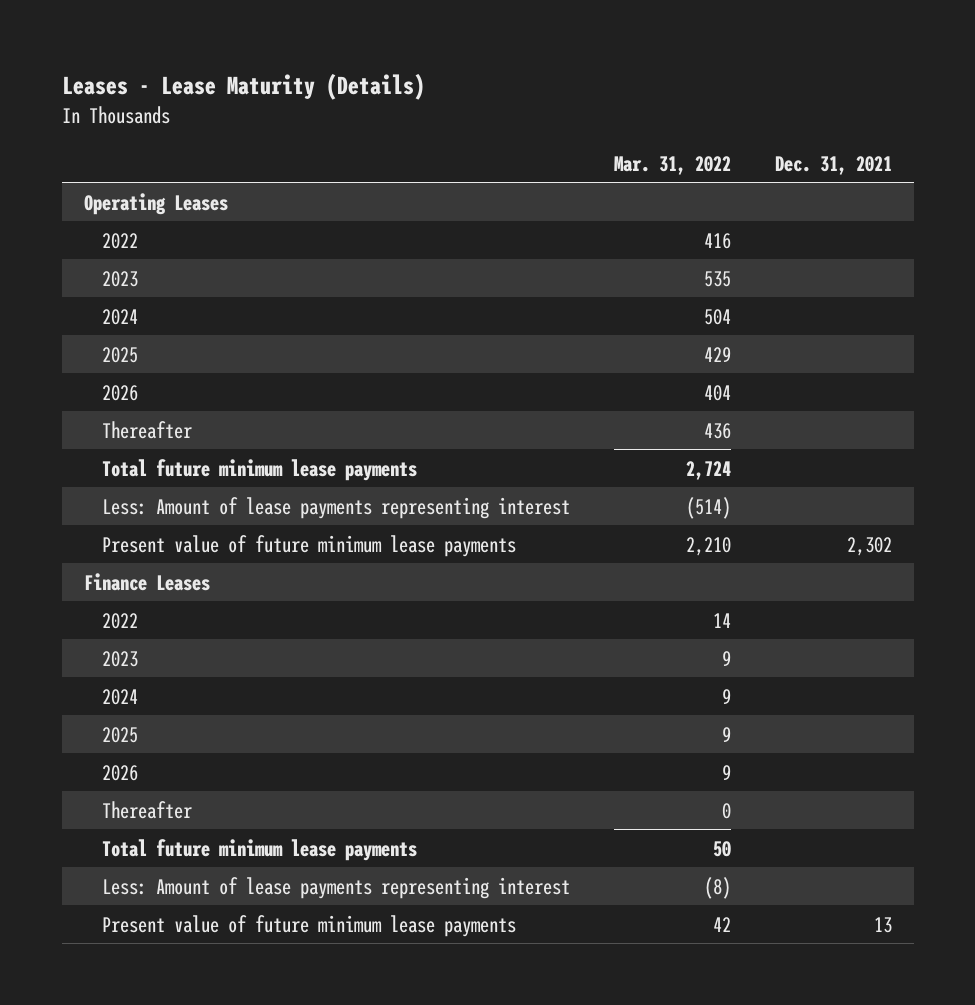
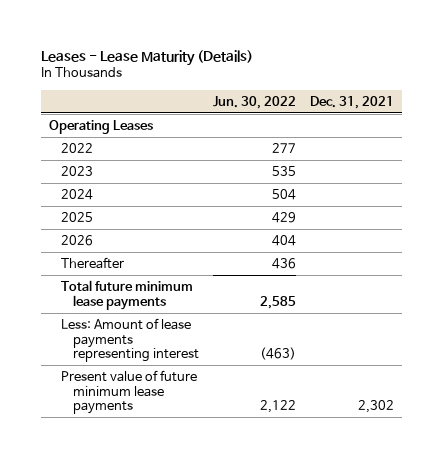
- | Mar. 31, 2022 | Dec. 31, 2021
+ | Jun. 30, 2022 | Dec. 31, 2021
- Finance Leases
- 2022 | 14 |
- 2023 | 9 |
- 2024 | 9 |
- 2025 | 9 |
- 2026 | 9 |
- Thereafter | 0 |
- Total future minimum lease payments | 50 |
- Less: Amount of lease payments representing interest | (8) |
- Present value of future minimum lease payments | 42 | 13

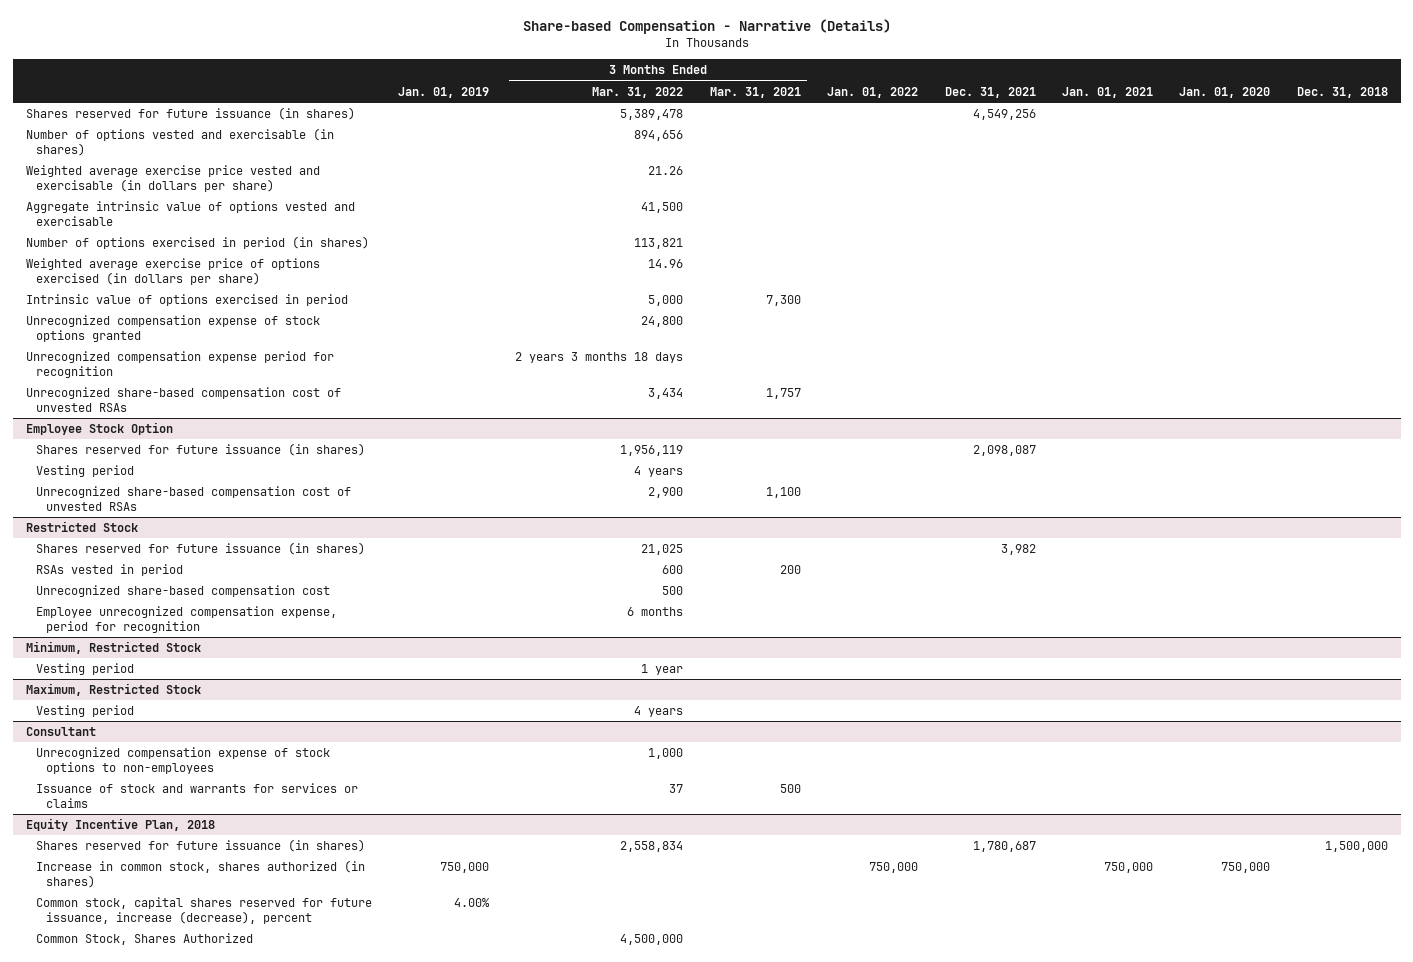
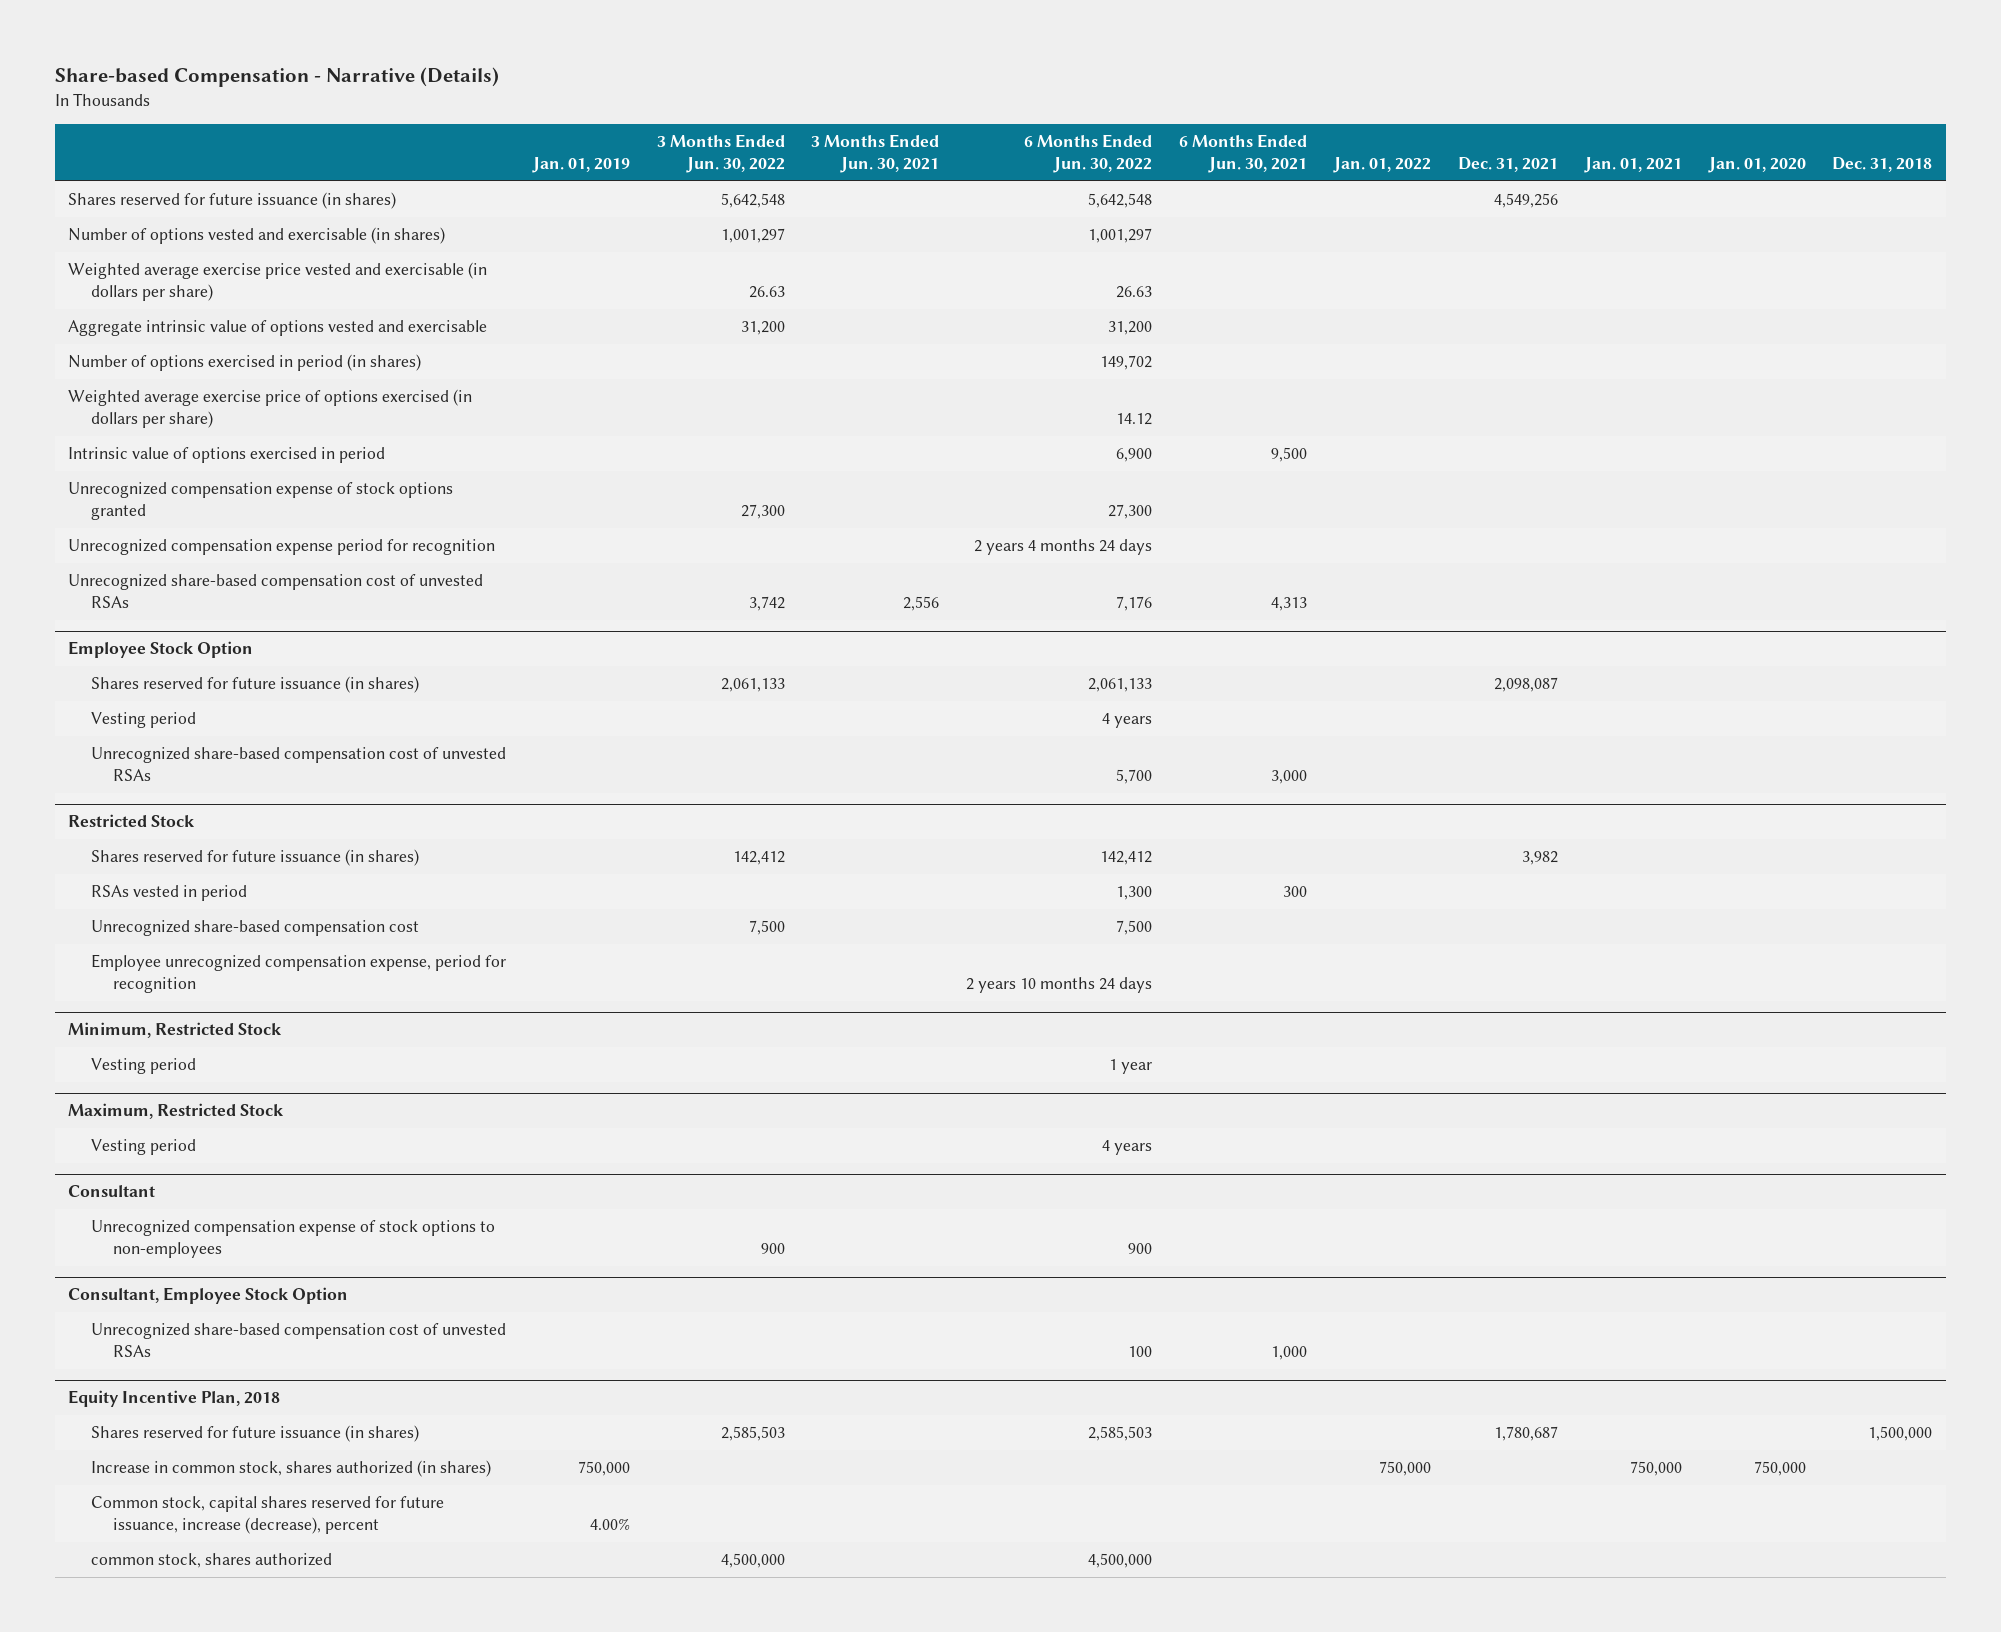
- | Jan. 01, 2019 | 3 Months Ended Mar. 31, 2022 | 3 Months Ended Mar. 31, 2021 | Jan. 01, 2022 | Dec. 31, 2021 | Jan. 01, 2021 | Jan. 01, 2020 | Dec. 31, 2018
+ | Jan. 01, 2019 | 3 Months Ended Jun. 30, 2022 | 3 Months Ended Jun. 30, 2021 | 6 Months Ended Jun. 30, 2022 | 6 Months Ended Jun. 30, 2021 | Jan. 01, 2022 | Dec. 31, 2021 | Jan. 01, 2021 | Jan. 01, 2020 | Dec. 31, 2018
@ Consultant
- Issuance of stock and warrants for services or claims | | 37 | 500 | | | | |
+ Consultant, Employee Stock Option
+ Unrecognized share-based compensation cost of unvested RSAs | | | | 100 | 1,000 | | | | |
@ Equity Incentive Plan, 2018
- Common Stock, Shares Authorized | | 4,500,000 | | | | | |
+ common stock, shares authorized | | 4,500,000 | | 4,500,000 | | | | | |

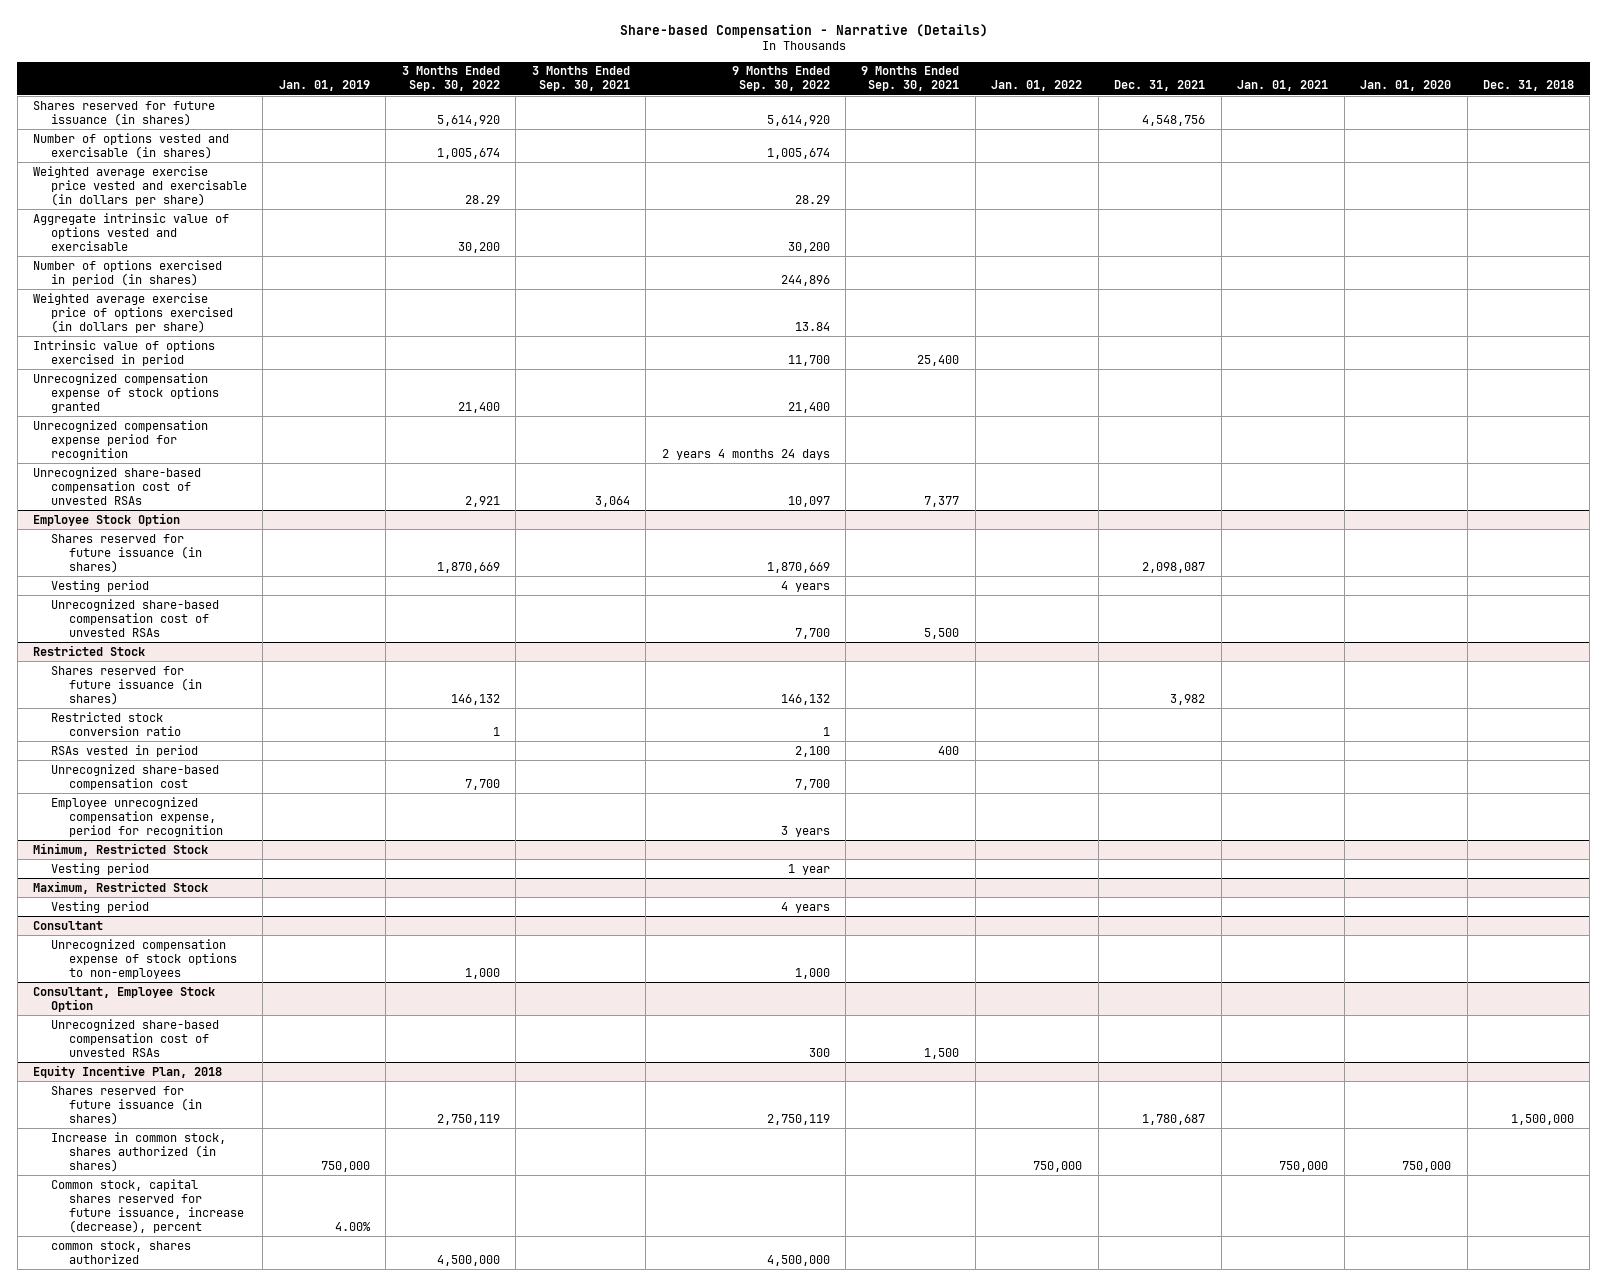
- | Jan. 01, 2019 | 3 Months Ended Jun. 30, 2022 | 3 Months Ended Jun. 30, 2021 | 6 Months Ended Jun. 30, 2022 | 6 Months Ended Jun. 30, 2021 | Jan. 01, 2022 | Dec. 31, 2021 | Jan. 01, 2021 | Jan. 01, 2020 | Dec. 31, 2018
+ | Jan. 01, 2019 | 3 Months Ended Sep. 30, 2022 | 3 Months Ended Sep. 30, 2021 | 9 Months Ended Sep. 30, 2022 | 9 Months Ended Sep. 30, 2021 | Jan. 01, 2022 | Dec. 31, 2021 | Jan. 01, 2021 | Jan. 01, 2020 | Dec. 31, 2018
- Shares reserved for future issuance (in shares) | | 5,642,548 | | 5,642,548 | | | 4,549,256 | | |
+ Shares reserved for future issuance (in shares) | | 5,614,920 | | 5,614,920 | | | 4,548,756 | | |
@ Restricted Stock
+ Restricted stock conversion ratio | | 1 | | 1 | | | | | |

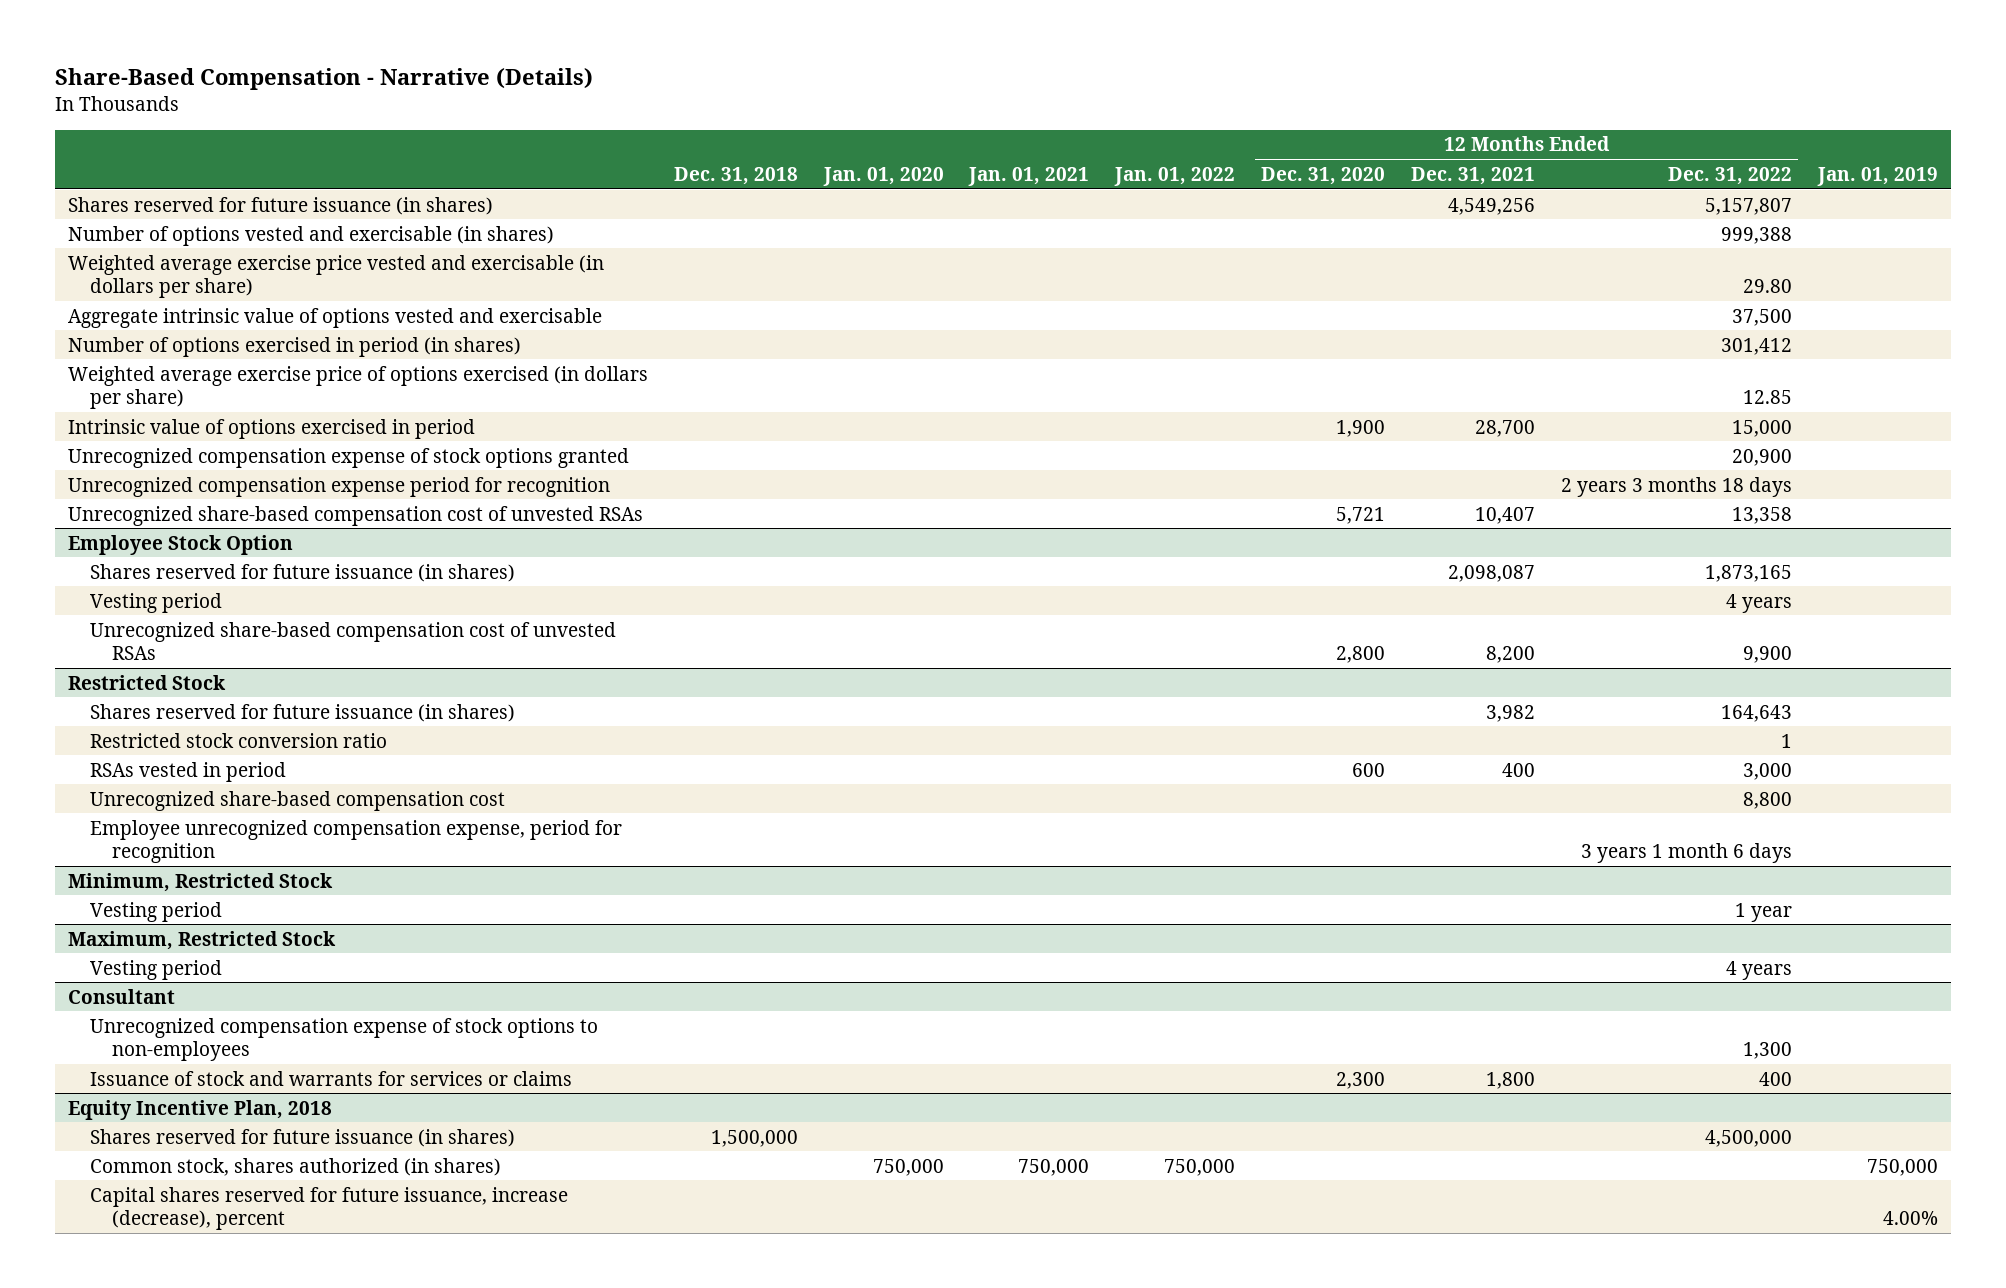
- Share-based Compensation - Narrative (Details)
+ Share-Based Compensation - Narrative (Details)
- | Jan. 01, 2019 | 3 Months Ended Sep. 30, 2022 | 3 Months Ended Sep. 30, 2021 | 9 Months Ended Sep. 30, 2022 | 9 Months Ended Sep. 30, 2021 | Jan. 01, 2022 | Dec. 31, 2021 | Jan. 01, 2021 | Jan. 01, 2020 | Dec. 31, 2018
+ | Dec. 31, 2018 | Jan. 01, 2020 | Jan. 01, 2021 | Jan. 01, 2022 | 12 Months Ended Dec. 31, 2020 | 12 Months Ended Dec. 31, 2021 | 12 Months Ended Dec. 31, 2022 | Jan. 01, 2019
- Consultant, Employee Stock Option
- Unrecognized share-based compensation cost of unvested RSAs | | | | 300 | 1,500 | | | | |
@ Consultant
+ Issuance of stock and warrants for services or claims | | | | | 2,300 | 1,800 | 400 |
@ Equity Incentive Plan, 2018
- Increase in common stock, shares authorized (in shares) | 750,000 | | | | | 750,000 | | 750,000 | 750,000 |
- Common stock, capital shares reserved for future issuance, increase (decrease), percent | 4.00% | | | | | | | | |
- common stock, shares authorized | | 4,500,000 | | 4,500,000 | | | | | |
+ Common stock, shares authorized (in shares) | | 750,000 | 750,000 | 750,000 | | | | 750,000
+ Capital shares reserved for future issuance, increase (decrease), percent | | | | | | | | 4.00%

